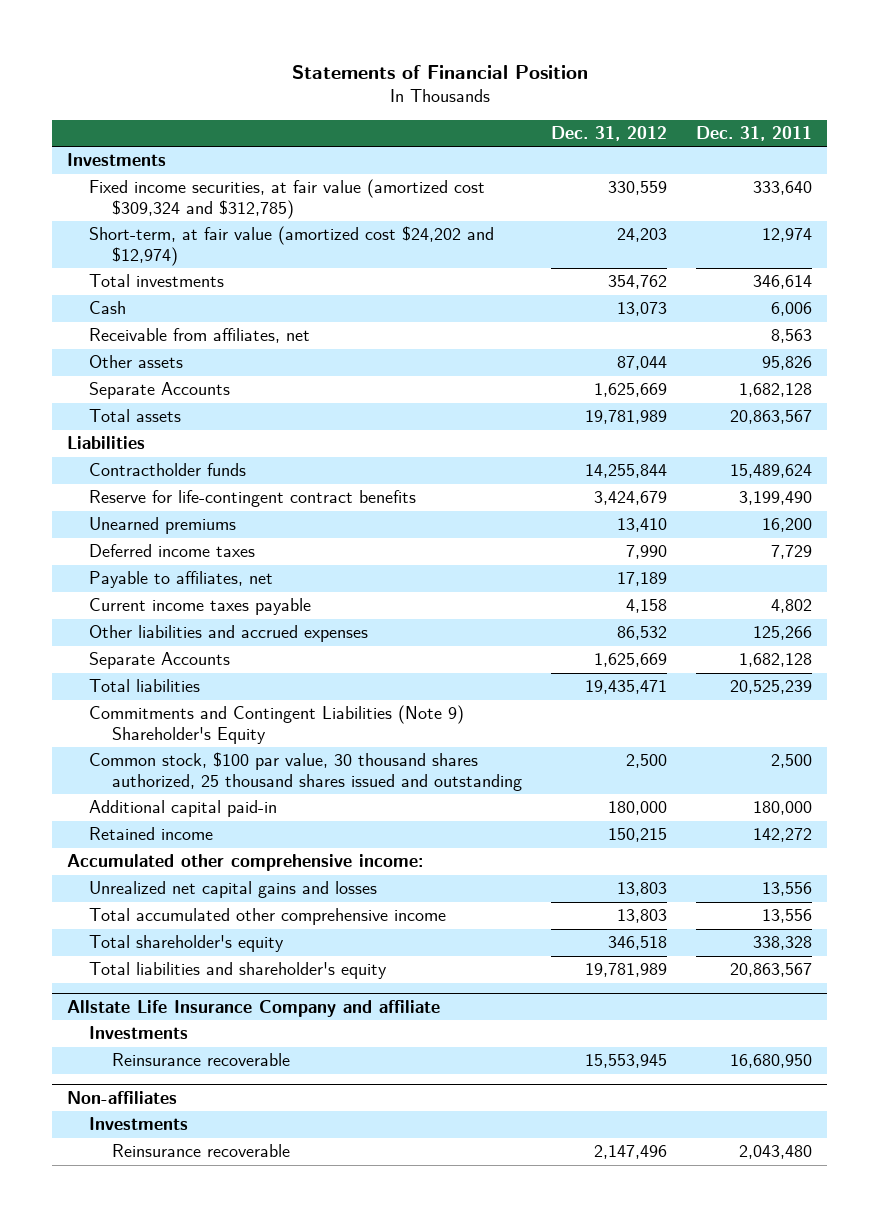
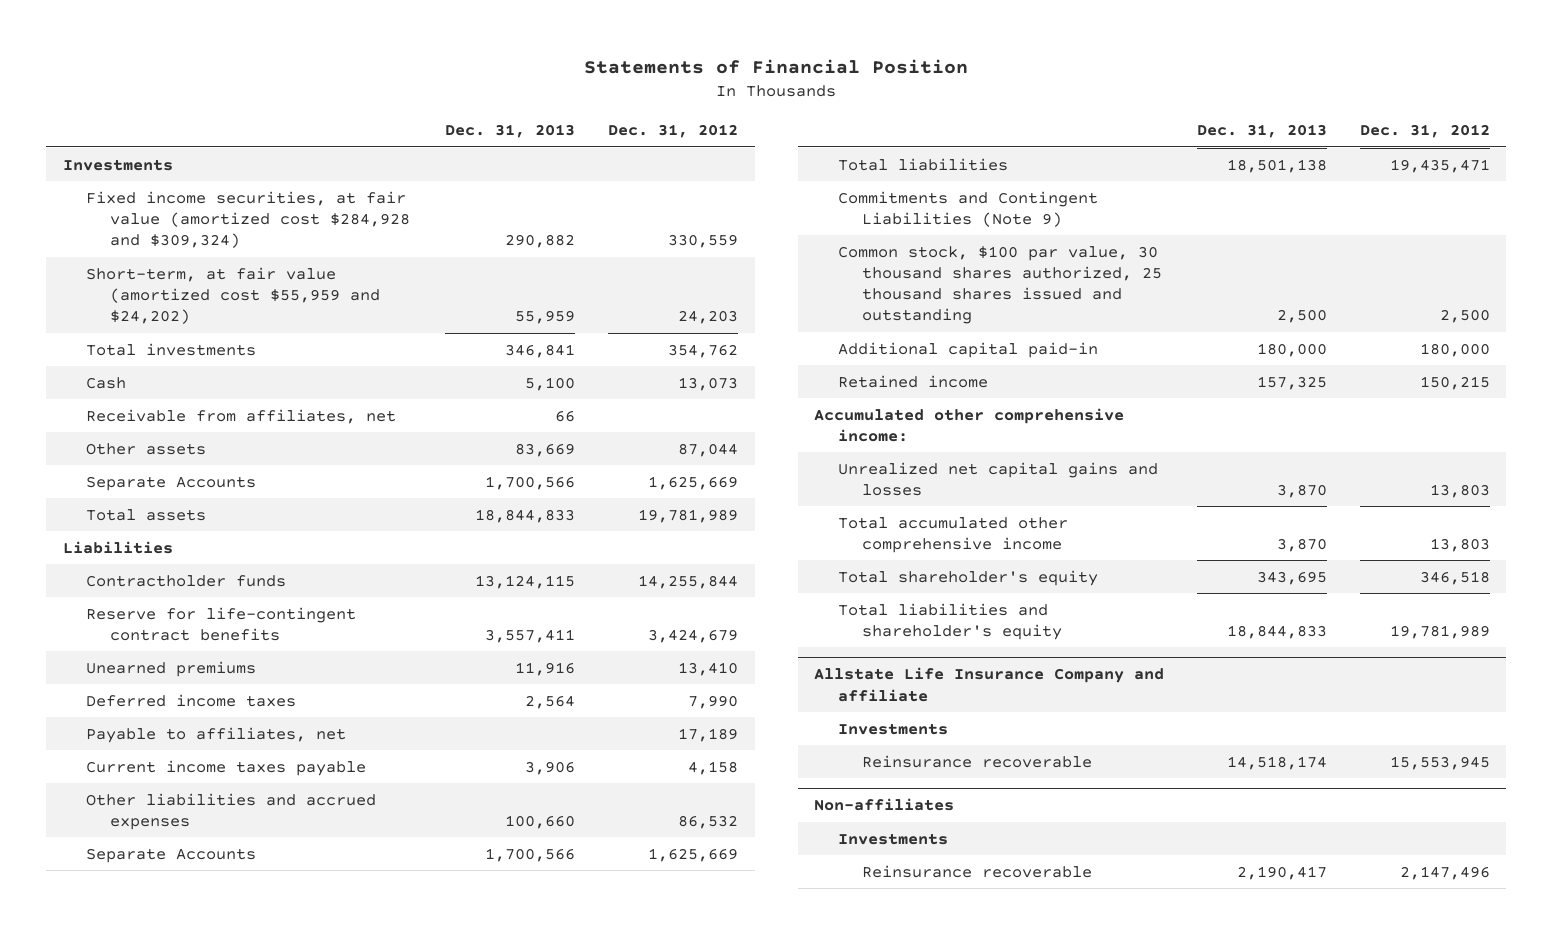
- | Dec. 31, 2012 | Dec. 31, 2011
+ | Dec. 31, 2013 | Dec. 31, 2012
- Fixed income securities, at fair value (amortized cost $309,324 and $312,785) | 330,559 | 333,640
- Short-term, at fair value (amortized cost $24,202 and $12,974) | 24,203 | 12,974
+ Fixed income securities, at fair value (amortized cost $284,928 and $309,324) | 290,882 | 330,559
+ Short-term, at fair value (amortized cost $55,959 and $24,202) | 55,959 | 24,203
- Commitments and Contingent Liabilities (Note 9) Shareholder's Equity
+ Commitments and Contingent Liabilities (Note 9)

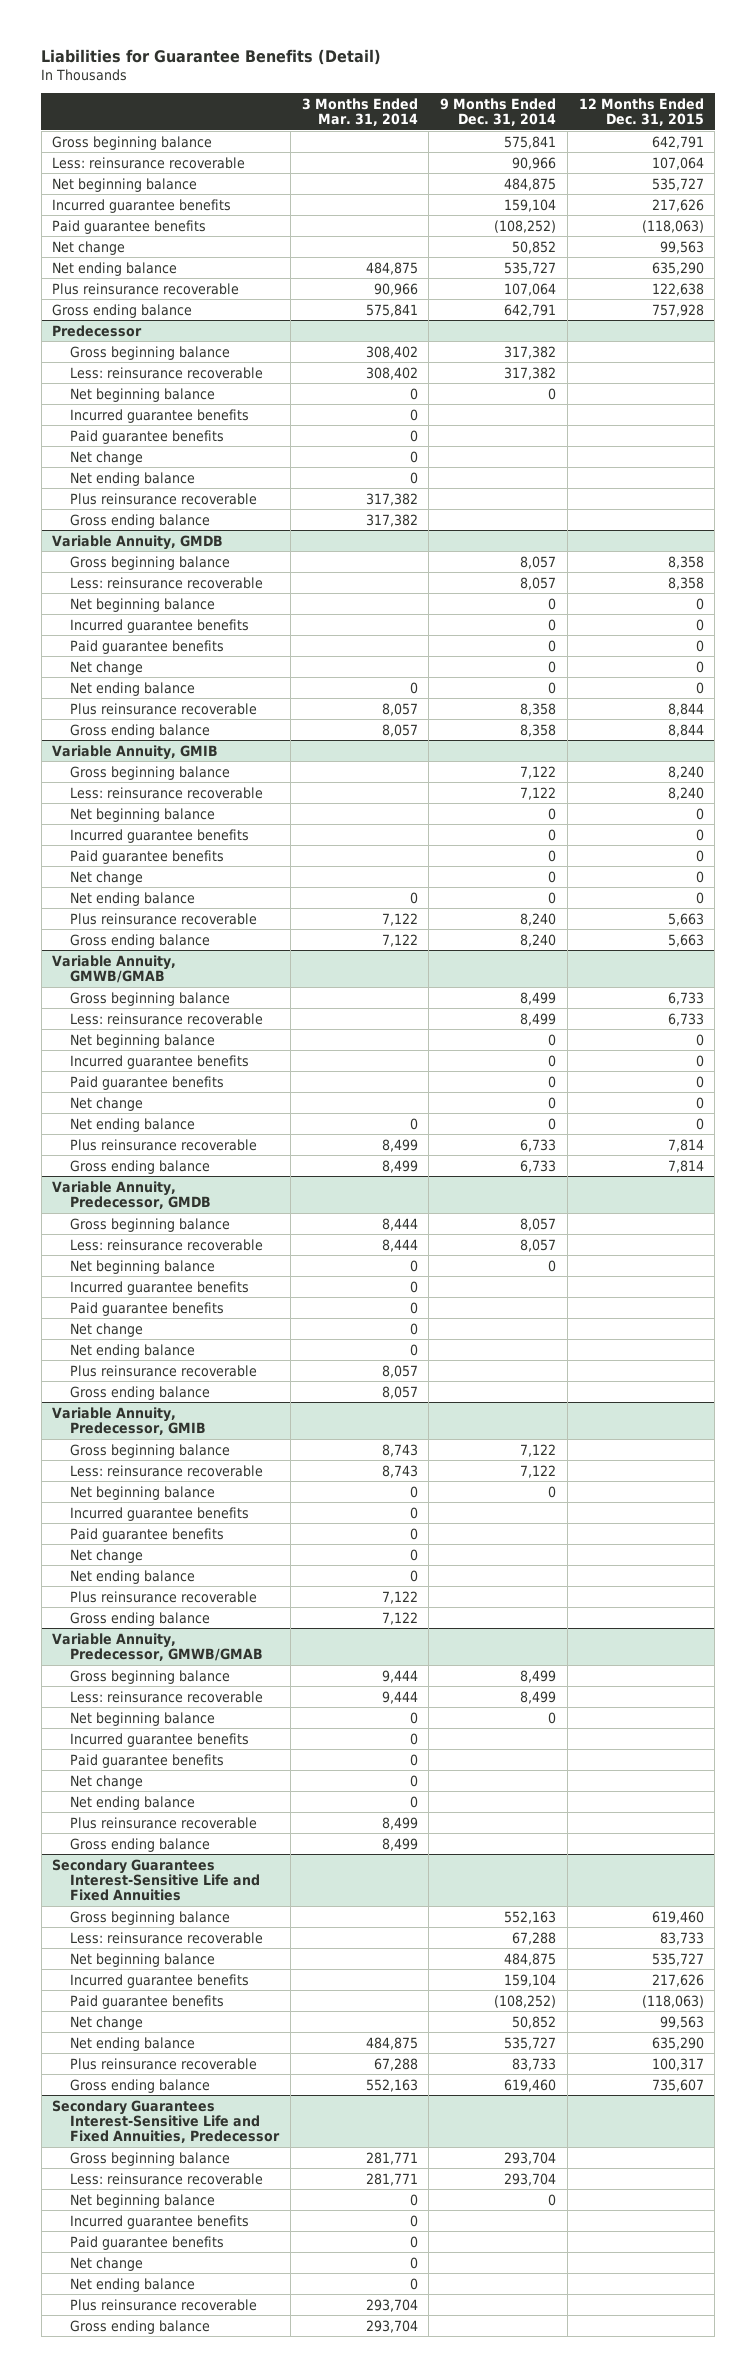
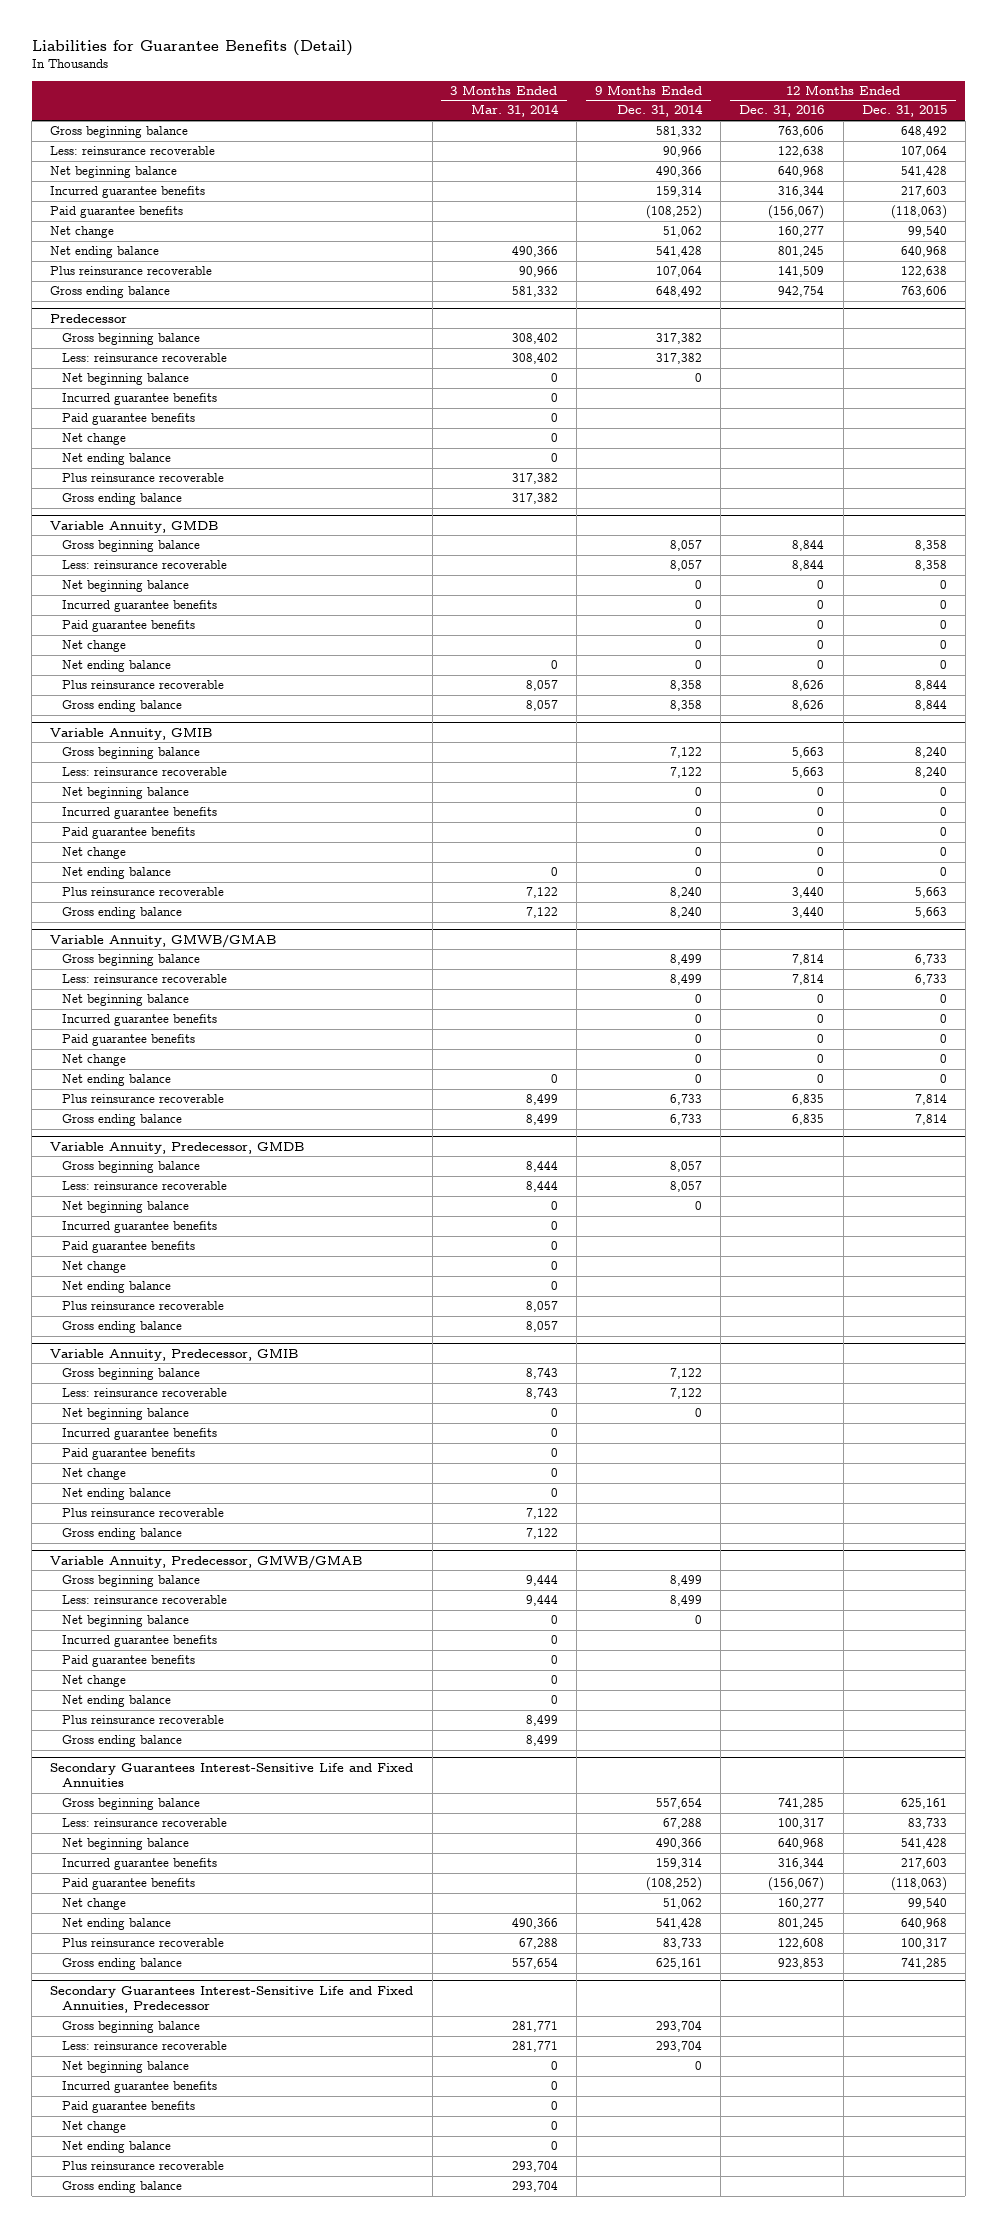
- | 3 Months Ended Mar. 31, 2014 | 9 Months Ended Dec. 31, 2014 | 12 Months Ended Dec. 31, 2015
+ | 3 Months Ended Mar. 31, 2014 | 9 Months Ended Dec. 31, 2014 | 12 Months Ended Dec. 31, 2016 | 12 Months Ended Dec. 31, 2015
- Gross beginning balance | | 575,841 | 642,791
+ Gross beginning balance | | 581,332 | 763,606 | 648,492
- Net beginning balance | | 484,875 | 535,727
- Incurred guarantee benefits | | 159,104 | 217,626
+ Net beginning balance | | 490,366 | 640,968 | 541,428
+ Incurred guarantee benefits | | 159,314 | 316,344 | 217,603
- Net change | | 50,852 | 99,563
- Net ending balance | 484,875 | 535,727 | 635,290
+ Net change | | 51,062 | 160,277 | 99,540
+ Net ending balance | 490,366 | 541,428 | 801,245 | 640,968
- Gross ending balance | 575,841 | 642,791 | 757,928
+ Gross ending balance | 581,332 | 648,492 | 942,754 | 763,606
@ Secondary Guarantees Interest-Sensitive Life and Fixed Annuities
- Gross beginning balance | | 552,163 | 619,460
+ Gross beginning balance | | 557,654 | 741,285 | 625,161
- Net beginning balance | | 484,875 | 535,727
- Incurred guarantee benefits | | 159,104 | 217,626
+ Net beginning balance | | 490,366 | 640,968 | 541,428
+ Incurred guarantee benefits | | 159,314 | 316,344 | 217,603
- Net change | | 50,852 | 99,563
- Net ending balance | 484,875 | 535,727 | 635,290
+ Net change | | 51,062 | 160,277 | 99,540
+ Net ending balance | 490,366 | 541,428 | 801,245 | 640,968
- Gross ending balance | 552,163 | 619,460 | 735,607
+ Gross ending balance | 557,654 | 625,161 | 923,853 | 741,285

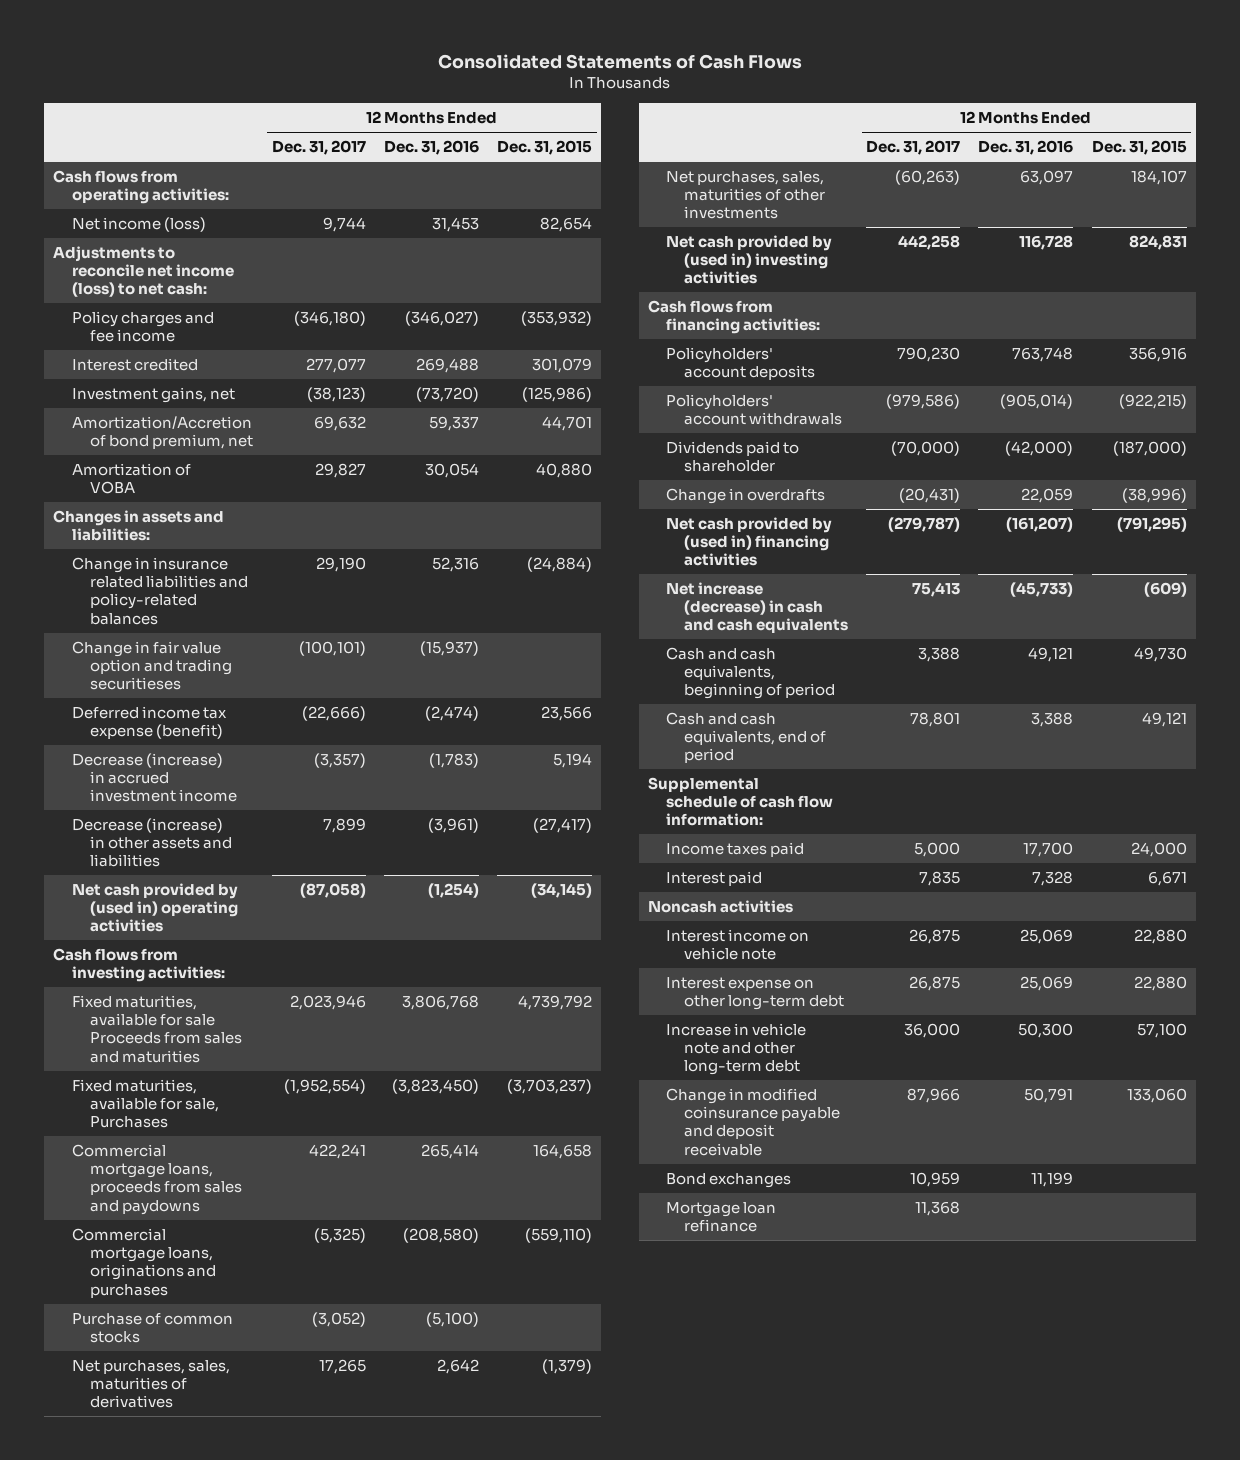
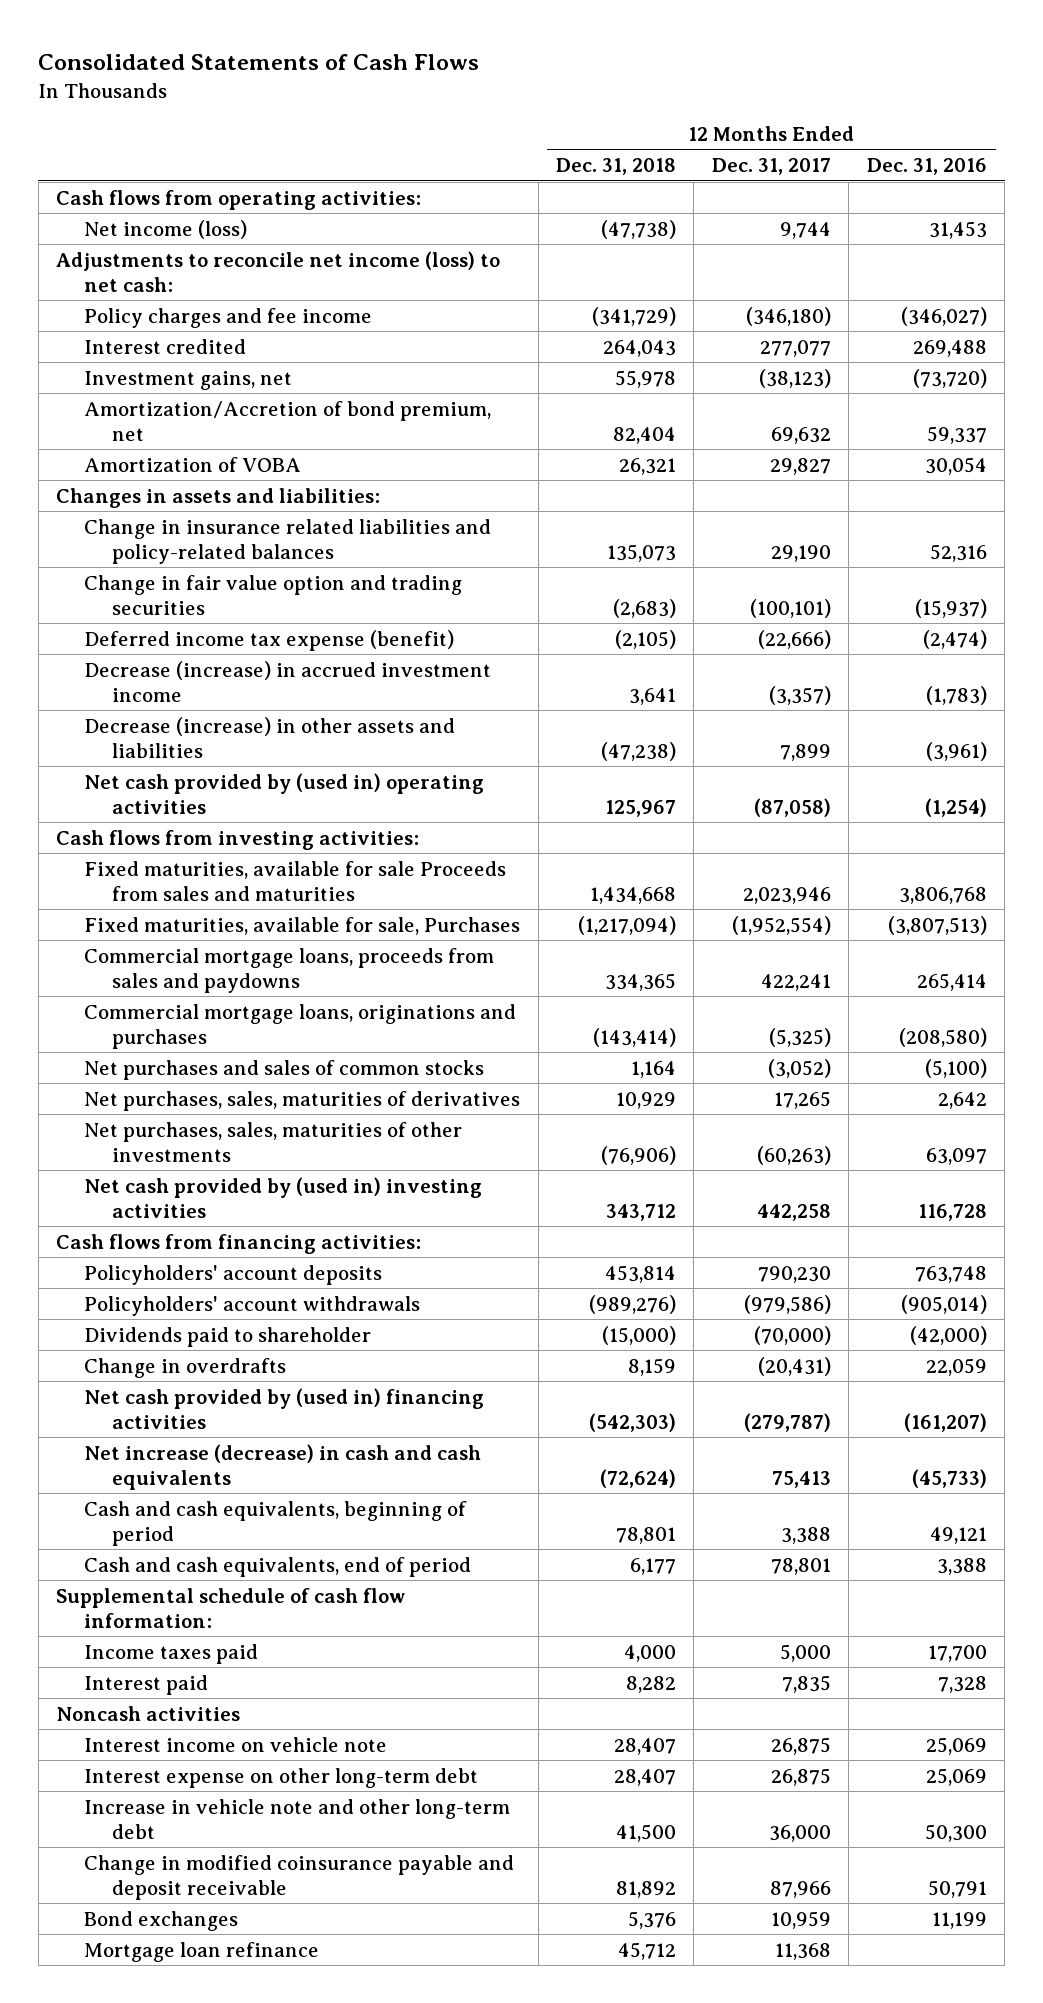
- | 12 Months Ended Dec. 31, 2017 | 12 Months Ended Dec. 31, 2016 | 12 Months Ended Dec. 31, 2015
+ | 12 Months Ended Dec. 31, 2018 | 12 Months Ended Dec. 31, 2017 | 12 Months Ended Dec. 31, 2016
- Change in fair value option and trading securitieses | (100,101) | (15,937) |
+ Change in fair value option and trading securities | (2,683) | (100,101) | (15,937)
- Fixed maturities, available for sale, Purchases | (1,952,554) | (3,823,450) | (3,703,237)
+ Fixed maturities, available for sale, Purchases | (1,217,094) | (1,952,554) | (3,807,513)
- Purchase of common stocks | (3,052) | (5,100) |
+ Net purchases and sales of common stocks | 1,164 | (3,052) | (5,100)

